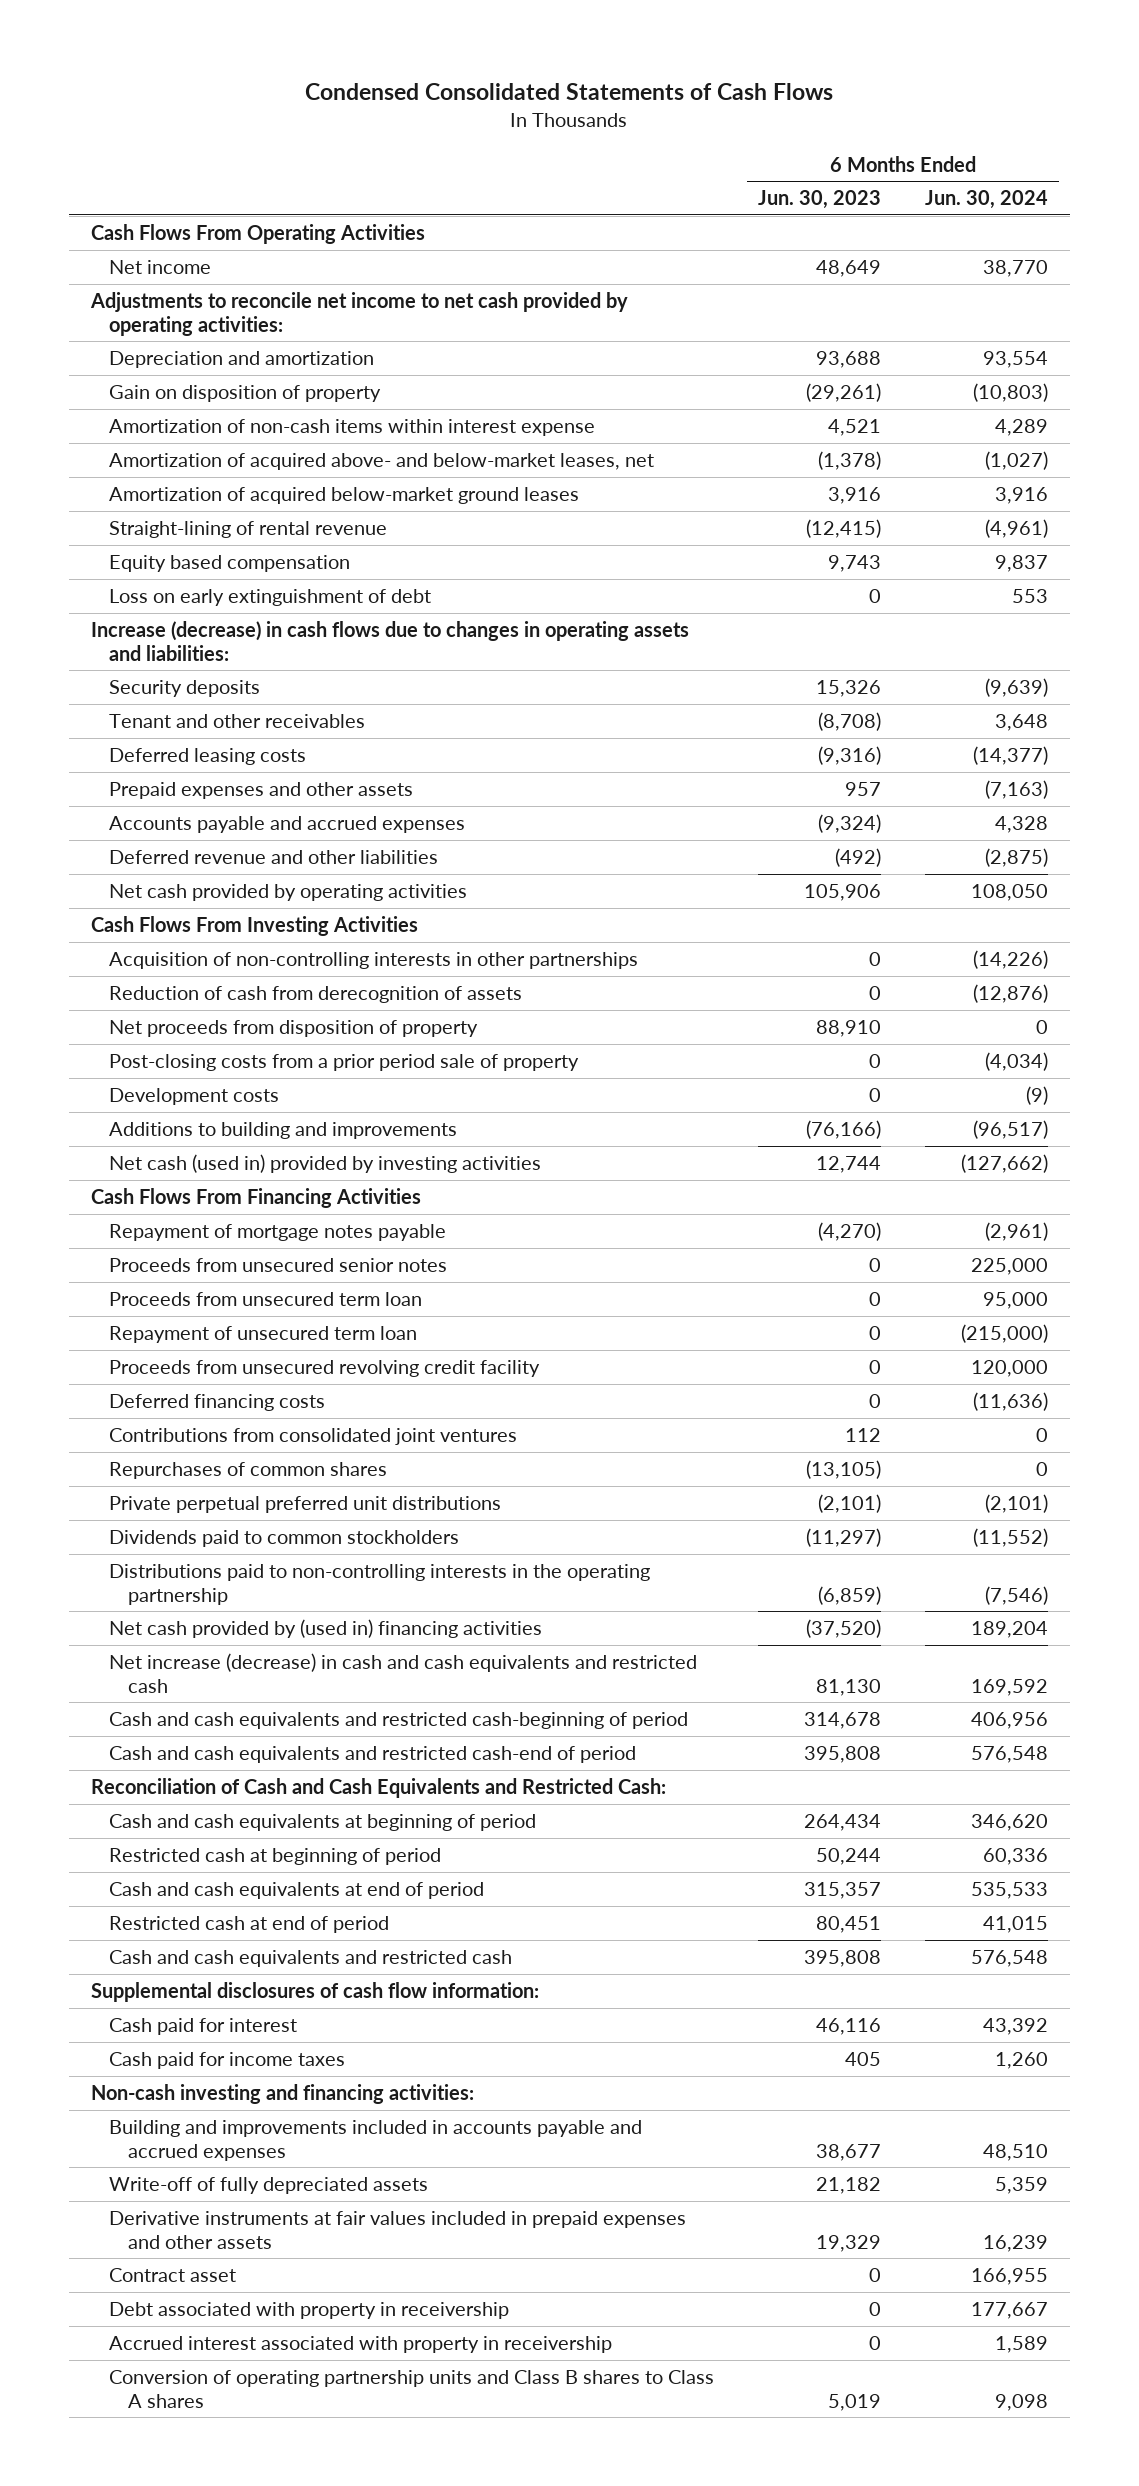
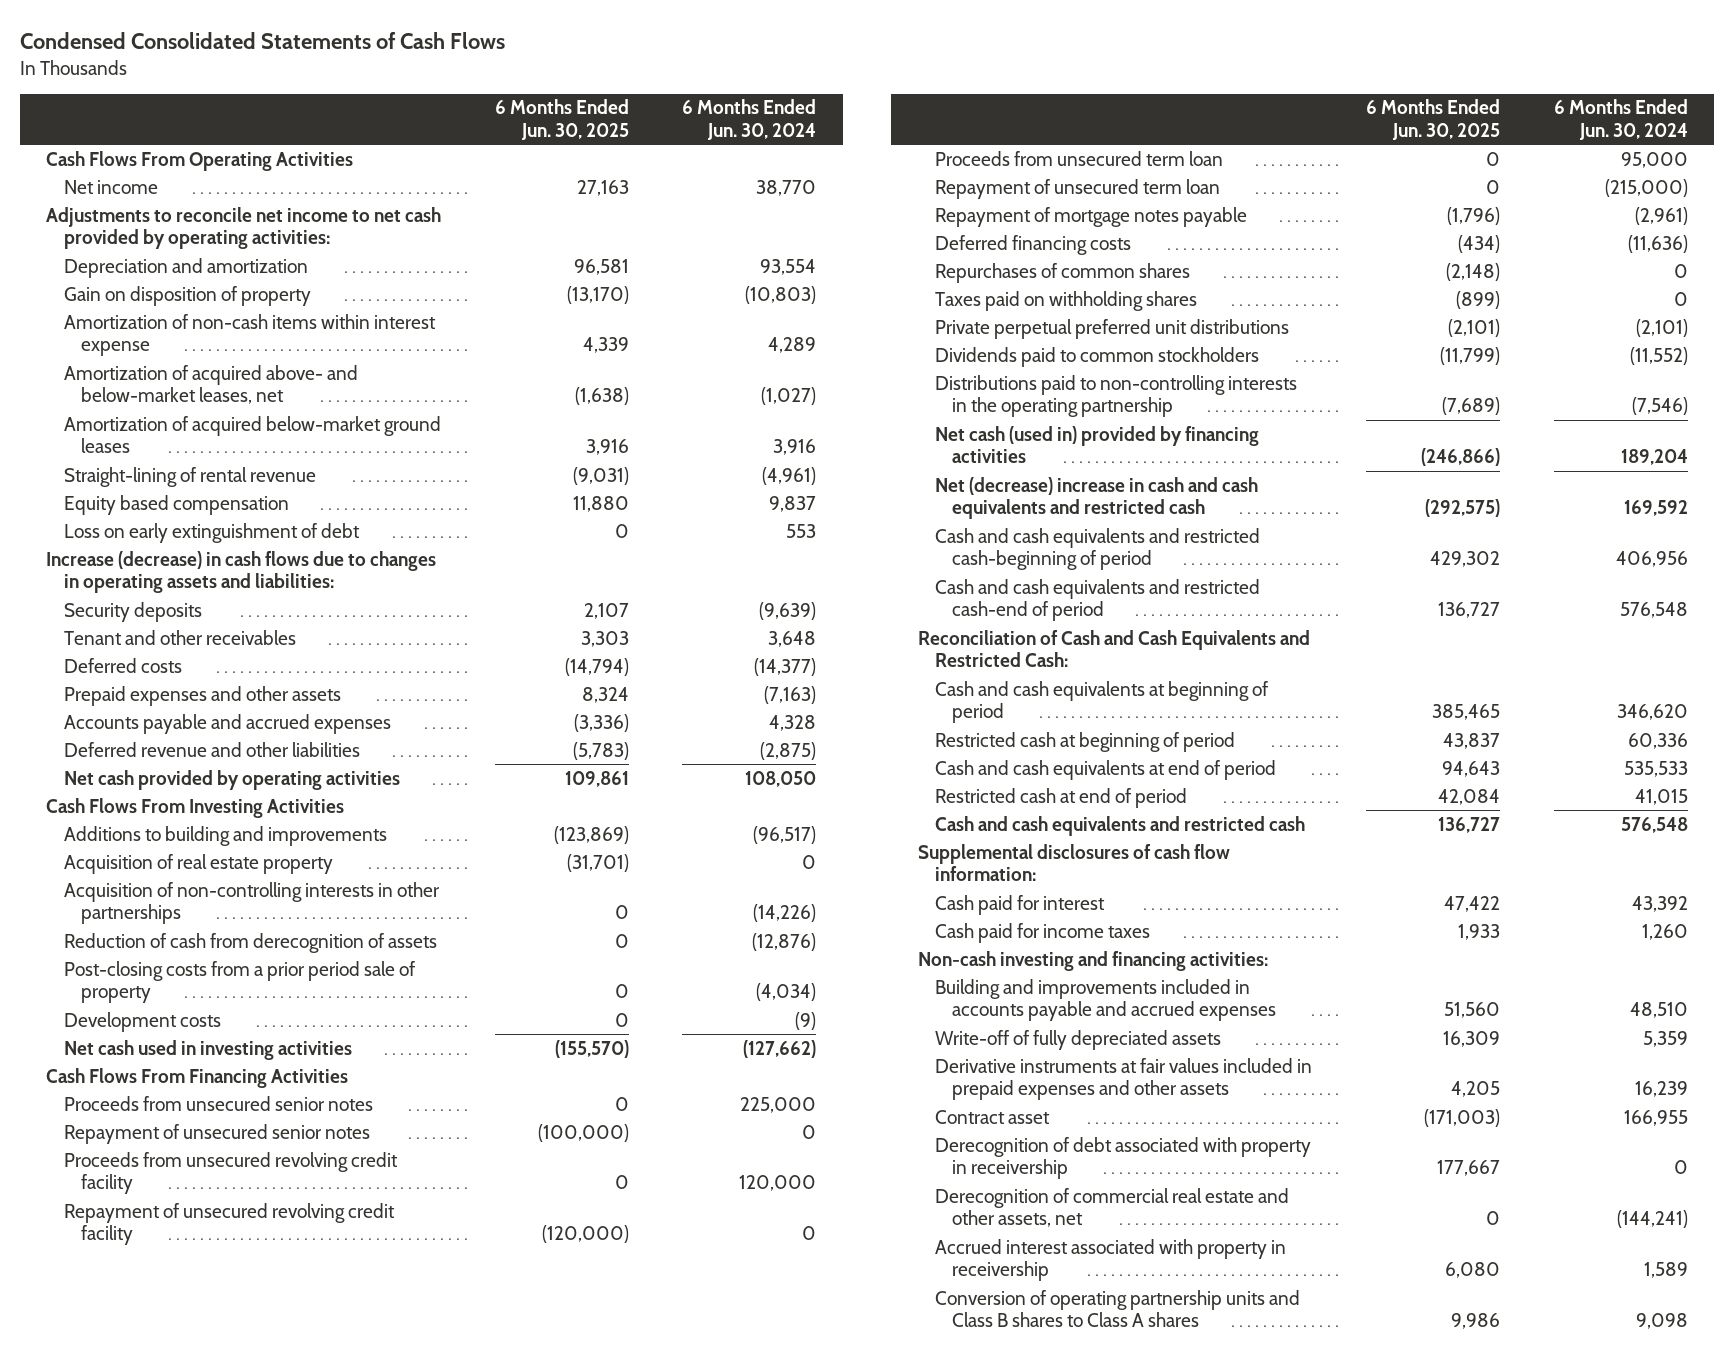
- | 6 Months Ended Jun. 30, 2023 | 6 Months Ended Jun. 30, 2024
+ | 6 Months Ended Jun. 30, 2025 | 6 Months Ended Jun. 30, 2024
- Deferred leasing costs | (9,316) | (14,377)
+ Deferred costs | (14,794) | (14,377)
moved up: Additions to building and improvements | (123,869) | (96,517)
+ Acquisition of real estate property | (31,701) | 0
- Net proceeds from disposition of property | 88,910 | 0
- Net cash (used in) provided by investing activities | 12,744 | (127,662)
+ Net cash used in investing activities | (155,570) | (127,662)
+ Repayment of unsecured senior notes | (100,000) | 0
moved up: Proceeds from unsecured revolving credit facility | 0 | 120,000
+ Repayment of unsecured revolving credit facility | (120,000) | 0
moved down: Repayment of mortgage notes payable | (1,796) | (2,961)
- Contributions from consolidated joint ventures | 112 | 0
+ Taxes paid on withholding shares | (899) | 0
- Net cash provided by (used in) financing activities | (37,520) | 189,204
- Net increase (decrease) in cash and cash equivalents and restricted cash | 81,130 | 169,592
+ Net cash (used in) provided by financing activities | (246,866) | 189,204
+ Net (decrease) increase in cash and cash equivalents and restricted cash | (292,575) | 169,592
- Debt associated with property in receivership | 0 | 177,667
+ Derecognition of debt associated with property in receivership | 177,667 | 0
+ Derecognition of commercial real estate and other assets, net | 0 | (144,241)

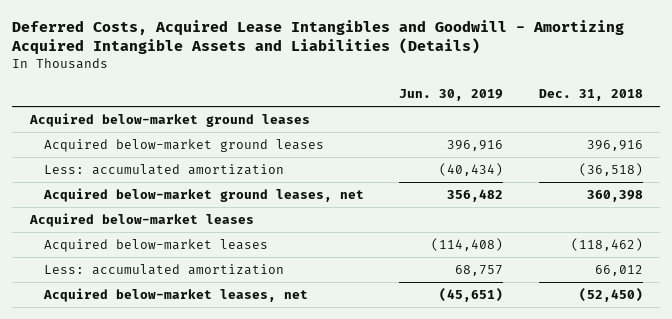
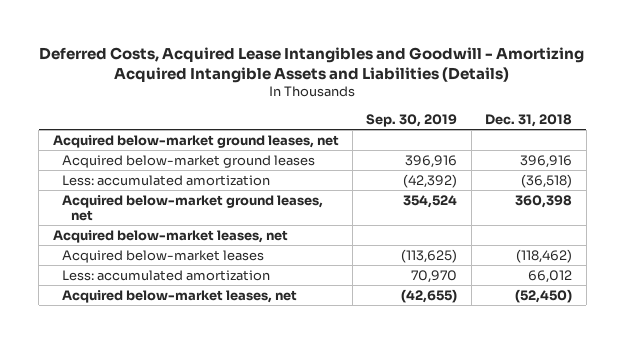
- | Jun. 30, 2019 | Dec. 31, 2018
+ | Sep. 30, 2019 | Dec. 31, 2018
- Acquired below-market ground leases
+ Acquired below-market ground leases, net
- Acquired below-market leases
+ Acquired below-market leases, net

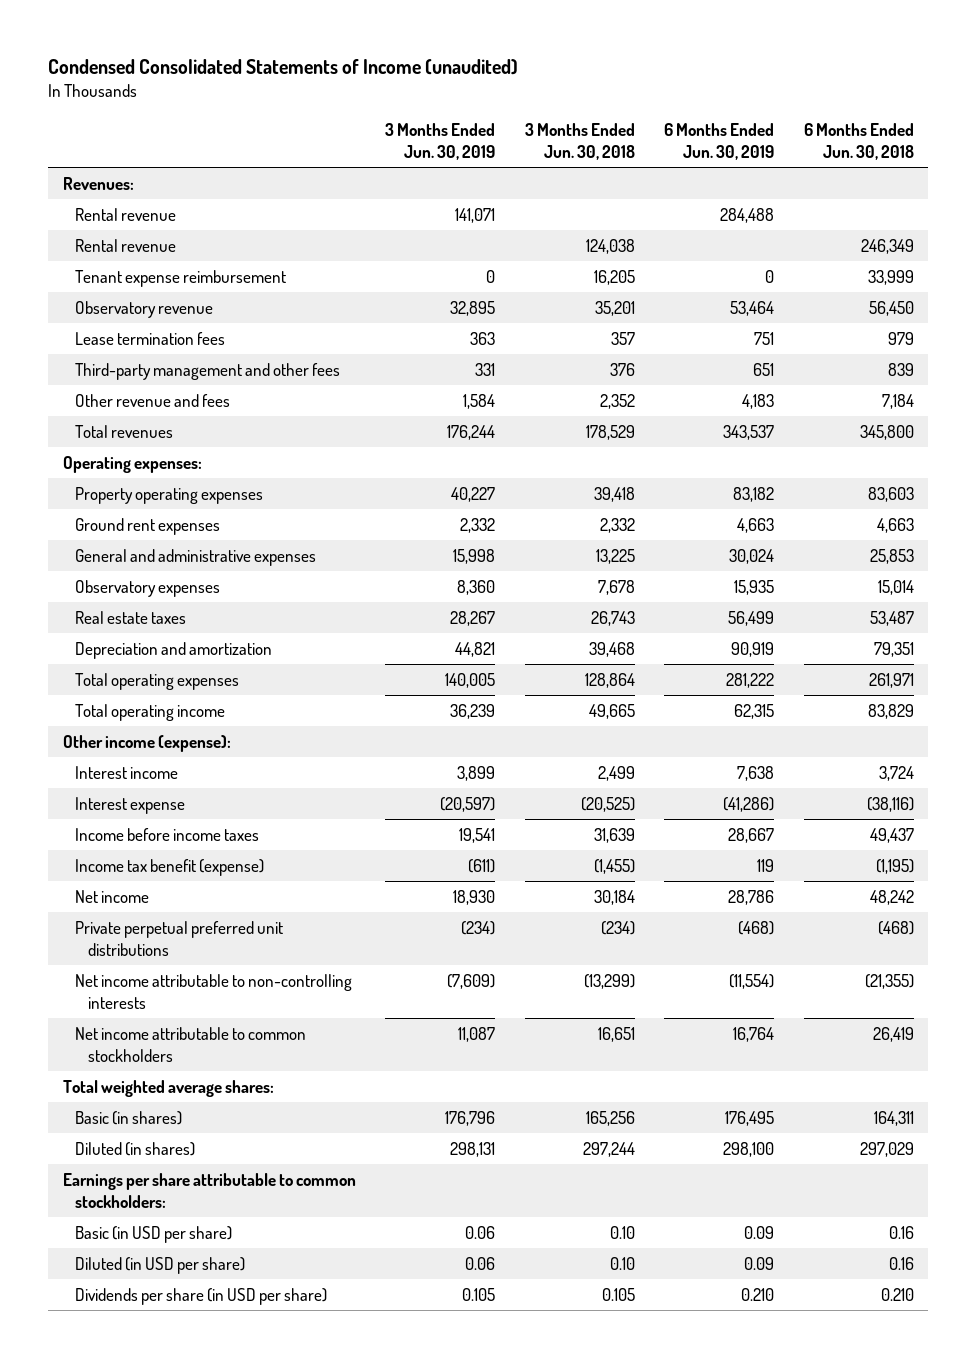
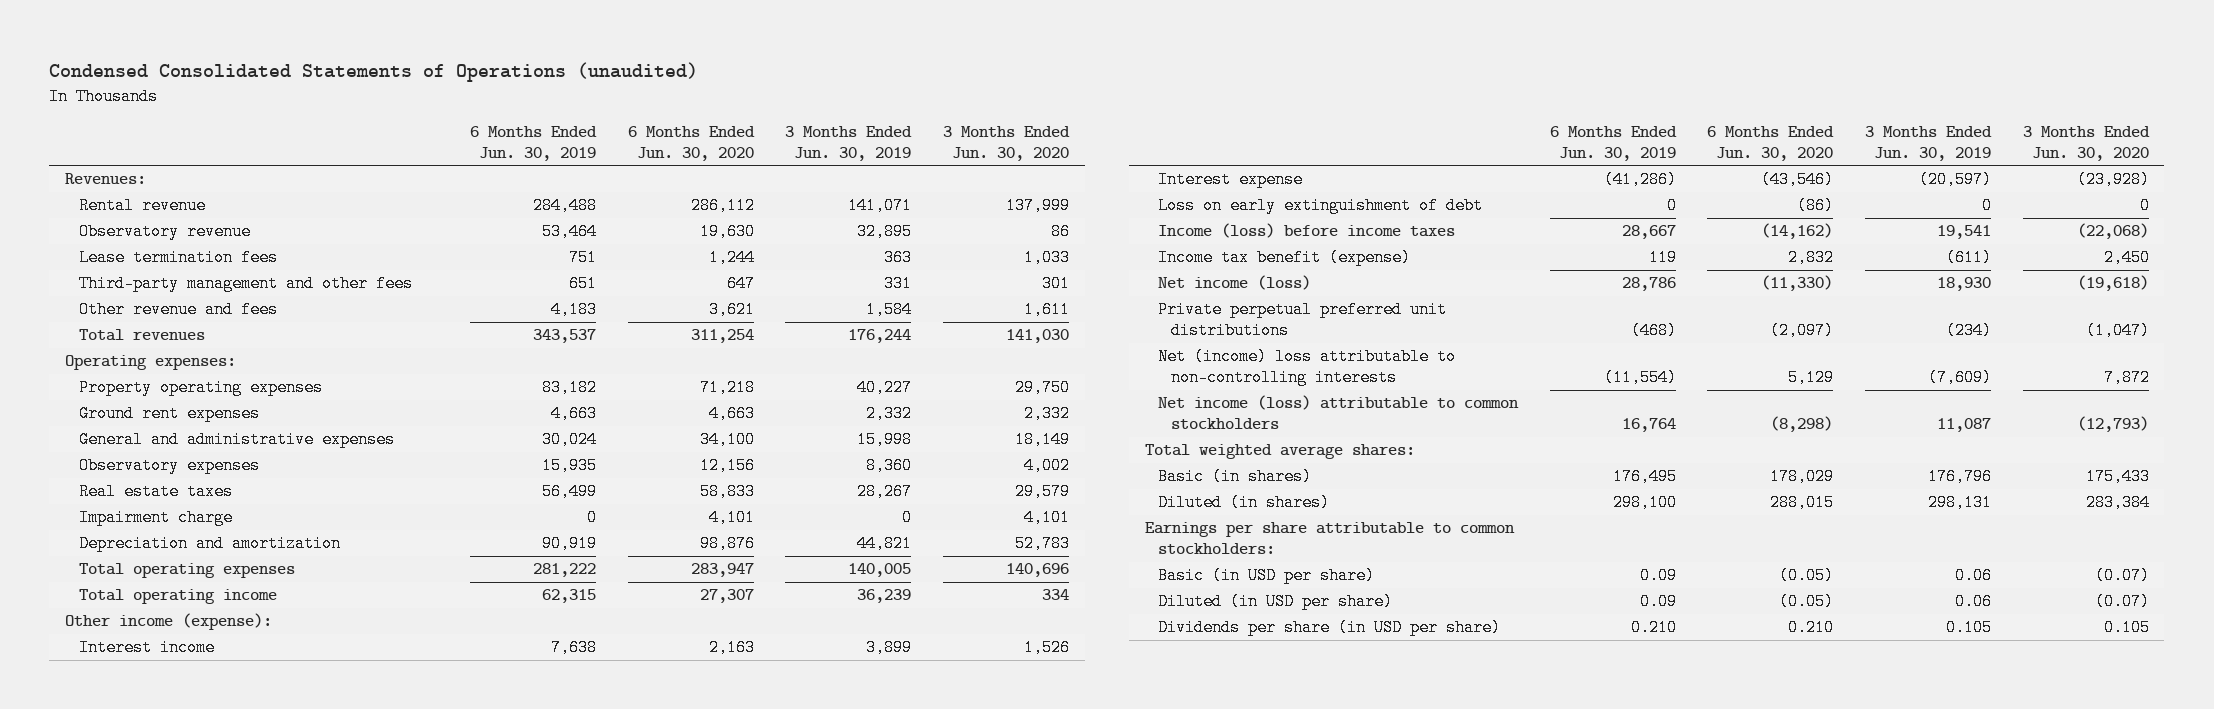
- Condensed Consolidated Statements of Income (unaudited)
+ Condensed Consolidated Statements of Operations (unaudited)
- | 3 Months Ended Jun. 30, 2019 | 3 Months Ended Jun. 30, 2018 | 6 Months Ended Jun. 30, 2019 | 6 Months Ended Jun. 30, 2018
+ | 6 Months Ended Jun. 30, 2019 | 6 Months Ended Jun. 30, 2020 | 3 Months Ended Jun. 30, 2019 | 3 Months Ended Jun. 30, 2020
- Rental revenue | | 124,038 | | 246,349
- Tenant expense reimbursement | 0 | 16,205 | 0 | 33,999
+ Impairment charge | 0 | 4,101 | 0 | 4,101
- Income before income taxes | 19,541 | 31,639 | 28,667 | 49,437
+ Loss on early extinguishment of debt | 0 | (86) | 0 | 0
+ Income (loss) before income taxes | 28,667 | (14,162) | 19,541 | (22,068)
- Net income | 18,930 | 30,184 | 28,786 | 48,242
+ Net income (loss) | 28,786 | (11,330) | 18,930 | (19,618)
- Net income attributable to non-controlling interests | (7,609) | (13,299) | (11,554) | (21,355)
- Net income attributable to common stockholders | 11,087 | 16,651 | 16,764 | 26,419
+ Net (income) loss attributable to non-controlling interests | (11,554) | 5,129 | (7,609) | 7,872
+ Net income (loss) attributable to common stockholders | 16,764 | (8,298) | 11,087 | (12,793)

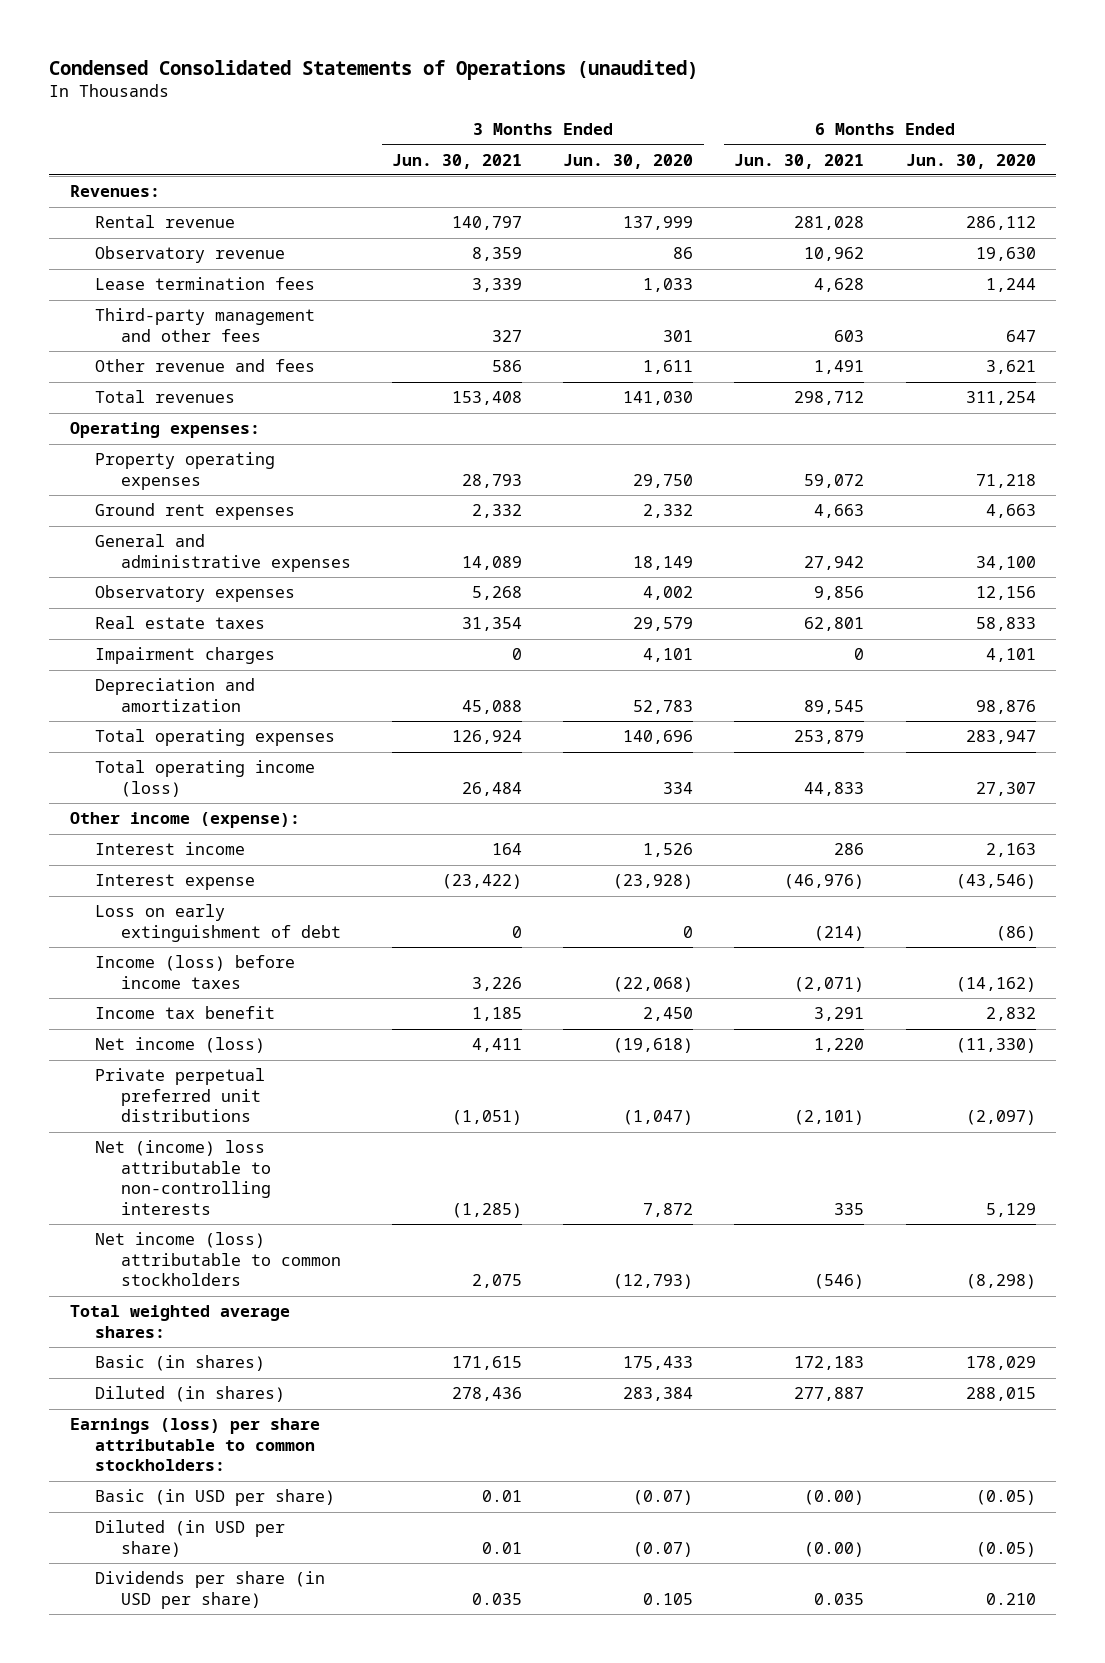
- | 6 Months Ended Jun. 30, 2019 | 6 Months Ended Jun. 30, 2020 | 3 Months Ended Jun. 30, 2019 | 3 Months Ended Jun. 30, 2020
+ | 3 Months Ended Jun. 30, 2021 | 3 Months Ended Jun. 30, 2020 | 6 Months Ended Jun. 30, 2021 | 6 Months Ended Jun. 30, 2020
- Impairment charge | 0 | 4,101 | 0 | 4,101
+ Impairment charges | 0 | 4,101 | 0 | 4,101
- Total operating income | 62,315 | 27,307 | 36,239 | 334
+ Total operating income (loss) | 26,484 | 334 | 44,833 | 27,307
- Income tax benefit (expense) | 119 | 2,832 | (611) | 2,450
+ Income tax benefit | 1,185 | 2,450 | 3,291 | 2,832
- Earnings per share attributable to common stockholders:
+ Earnings (loss) per share attributable to common stockholders:

